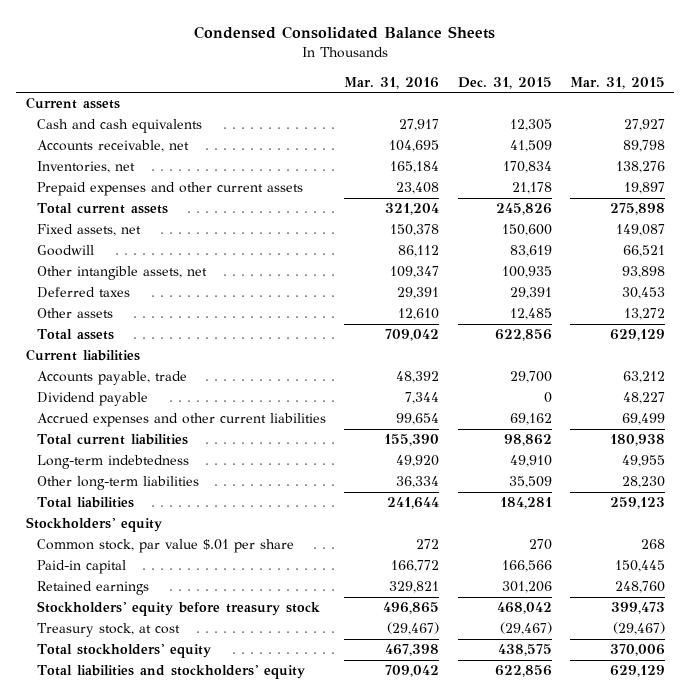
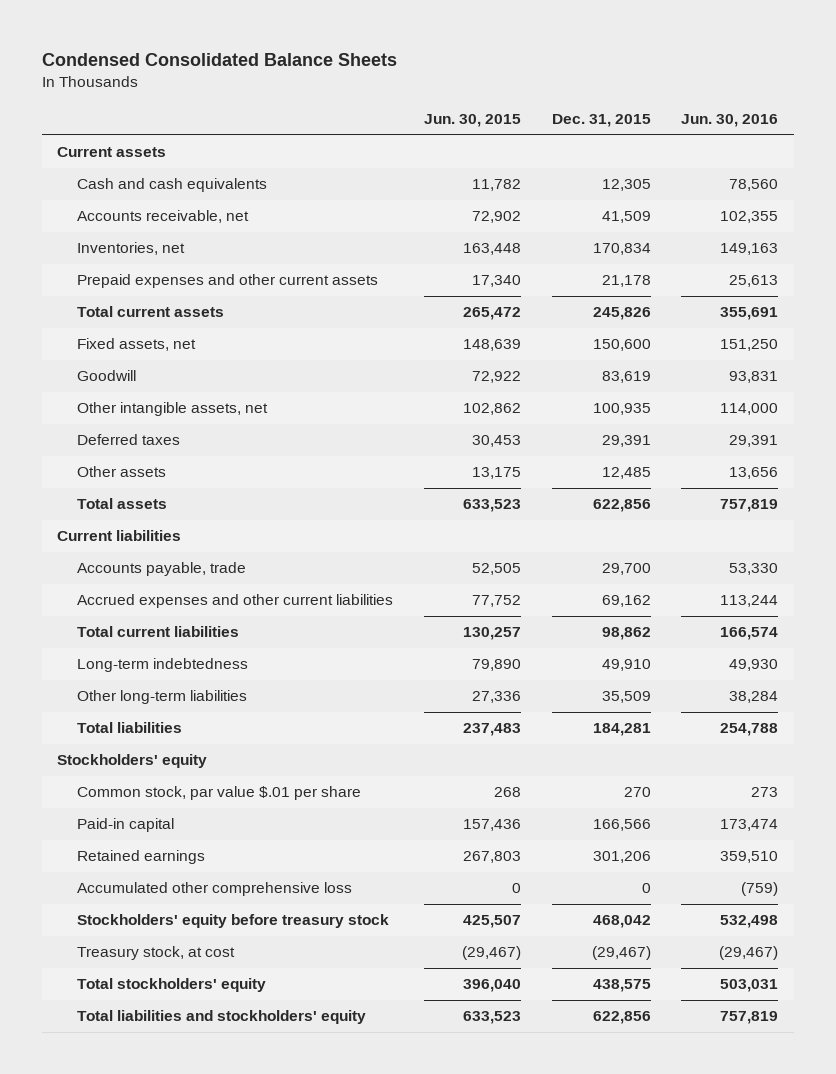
- | Mar. 31, 2016 | Dec. 31, 2015 | Mar. 31, 2015
+ | Jun. 30, 2015 | Dec. 31, 2015 | Jun. 30, 2016
- Dividend payable | 7,344 | 0 | 48,227
+ Accumulated other comprehensive loss | 0 | 0 | (759)

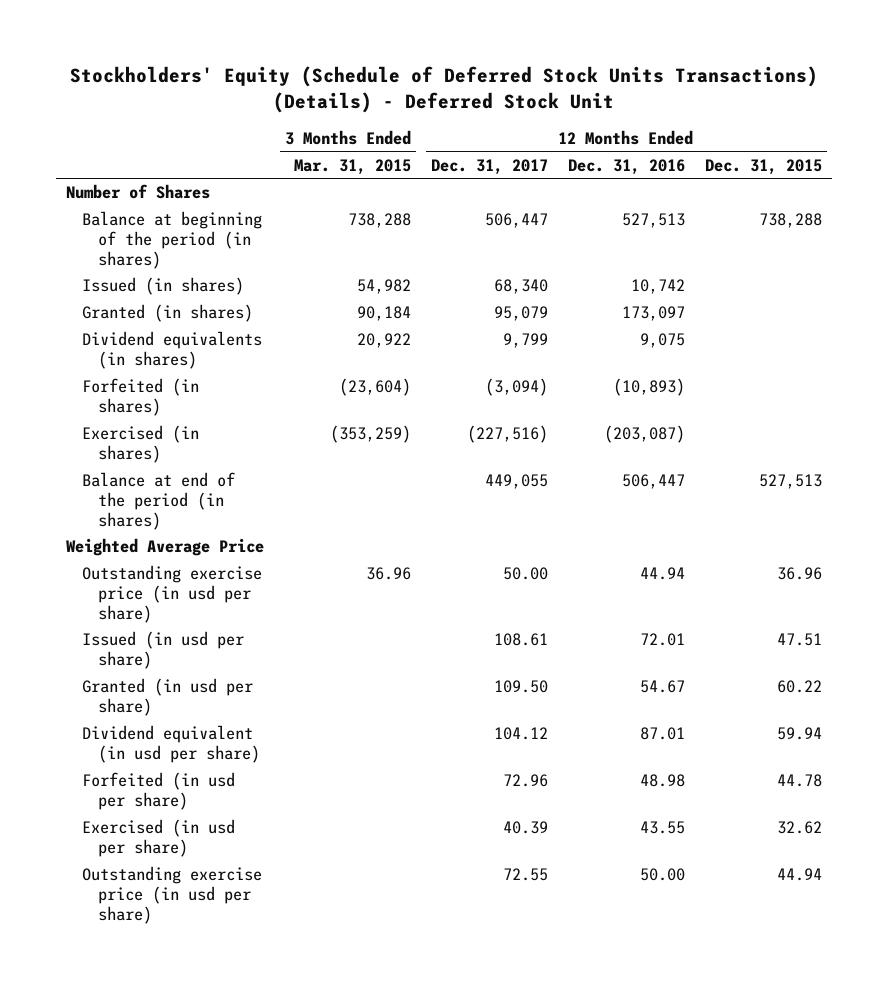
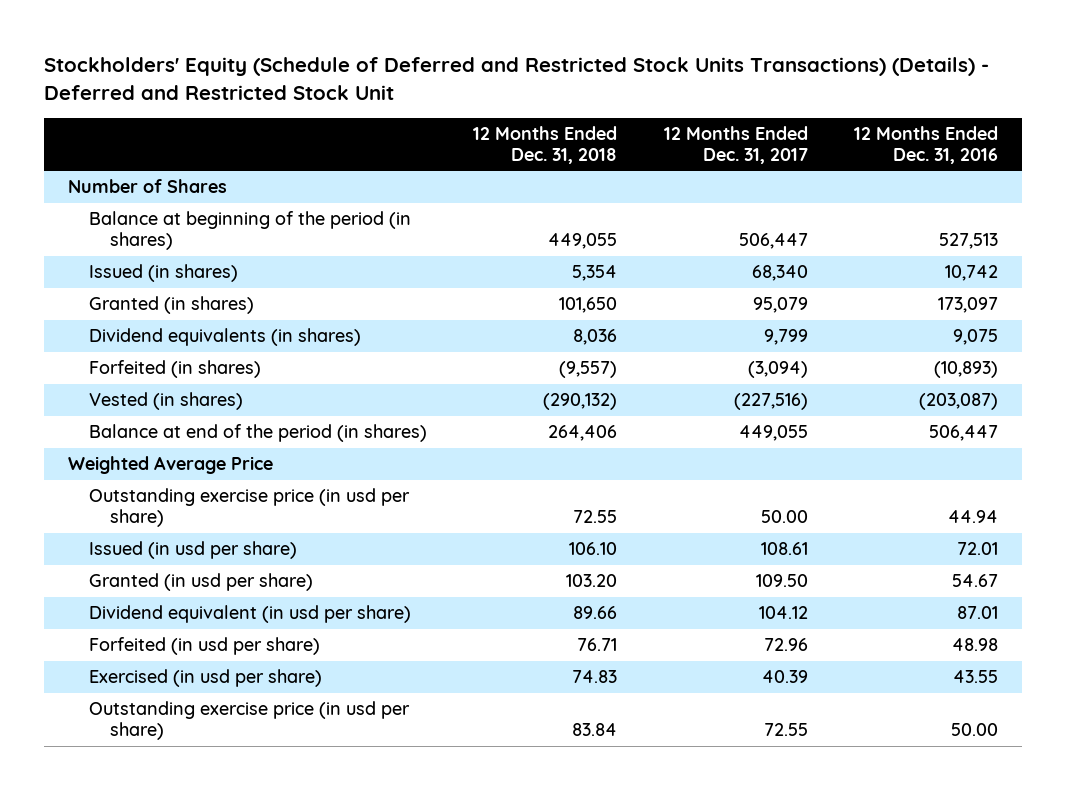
- Stockholders' Equity (Schedule of Deferred Stock Units Transactions) (Details) - Deferred Stock Unit
+ Stockholders' Equity (Schedule of Deferred and Restricted Stock Units Transactions) (Details) - Deferred and Restricted Stock Unit
- | 3 Months Ended Mar. 31, 2015 | 12 Months Ended Dec. 31, 2017 | 12 Months Ended Dec. 31, 2016 | 12 Months Ended Dec. 31, 2015
+ | 12 Months Ended Dec. 31, 2018 | 12 Months Ended Dec. 31, 2017 | 12 Months Ended Dec. 31, 2016
- Exercised (in shares) | (353,259) | (227,516) | (203,087) |
+ Vested (in shares) | (290,132) | (227,516) | (203,087)

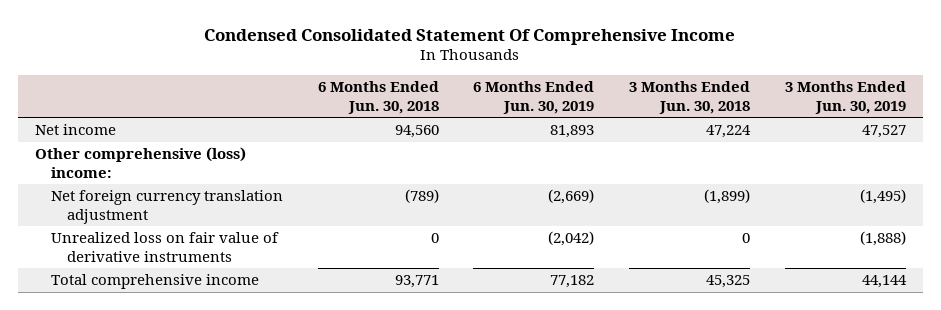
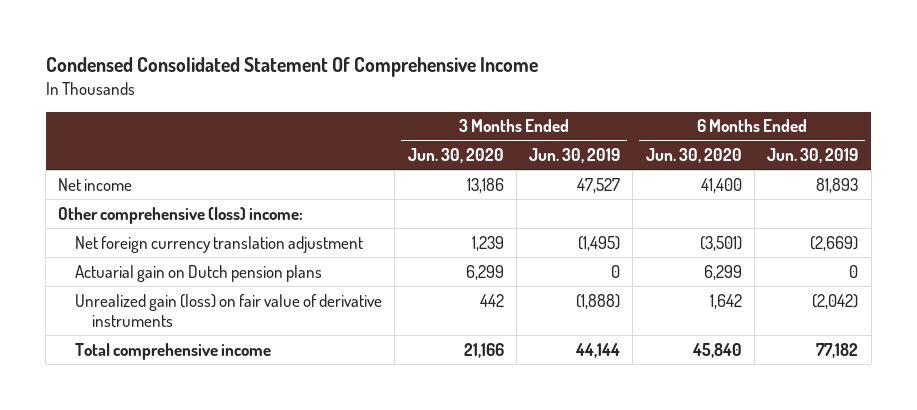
- | 6 Months Ended Jun. 30, 2018 | 6 Months Ended Jun. 30, 2019 | 3 Months Ended Jun. 30, 2018 | 3 Months Ended Jun. 30, 2019
+ | 3 Months Ended Jun. 30, 2020 | 3 Months Ended Jun. 30, 2019 | 6 Months Ended Jun. 30, 2020 | 6 Months Ended Jun. 30, 2019
- Unrealized loss on fair value of derivative instruments | 0 | (2,042) | 0 | (1,888)
+ Actuarial gain on Dutch pension plans | 6,299 | 0 | 6,299 | 0
+ Unrealized gain (loss) on fair value of derivative instruments | 442 | (1,888) | 1,642 | (2,042)

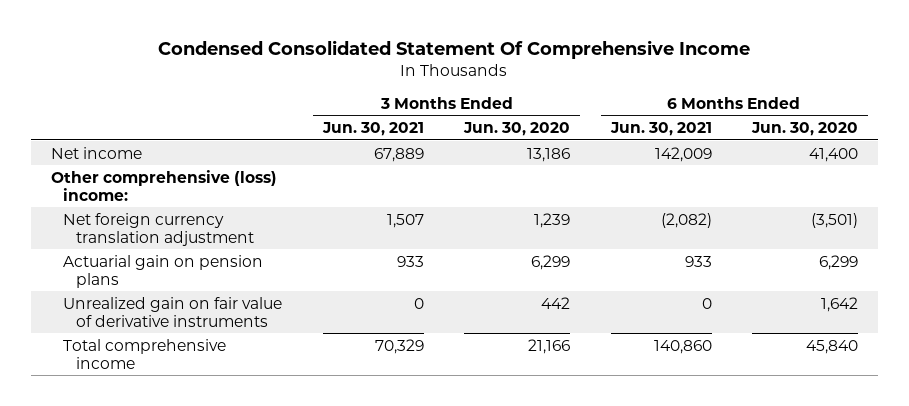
- | 3 Months Ended Jun. 30, 2020 | 3 Months Ended Jun. 30, 2019 | 6 Months Ended Jun. 30, 2020 | 6 Months Ended Jun. 30, 2019
+ | 3 Months Ended Jun. 30, 2021 | 3 Months Ended Jun. 30, 2020 | 6 Months Ended Jun. 30, 2021 | 6 Months Ended Jun. 30, 2020
- Actuarial gain on Dutch pension plans | 6,299 | 0 | 6,299 | 0
- Unrealized gain (loss) on fair value of derivative instruments | 442 | (1,888) | 1,642 | (2,042)
+ Actuarial gain on pension plans | 933 | 6,299 | 933 | 6,299
+ Unrealized gain on fair value of derivative instruments | 0 | 442 | 0 | 1,642

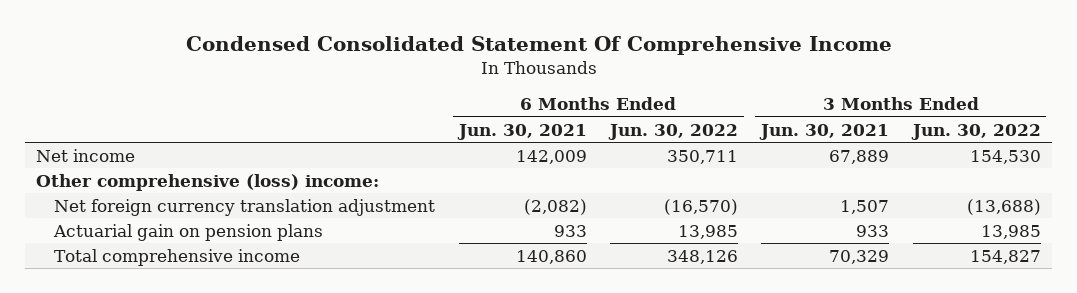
- | 3 Months Ended Jun. 30, 2021 | 3 Months Ended Jun. 30, 2020 | 6 Months Ended Jun. 30, 2021 | 6 Months Ended Jun. 30, 2020
+ | 6 Months Ended Jun. 30, 2021 | 6 Months Ended Jun. 30, 2022 | 3 Months Ended Jun. 30, 2021 | 3 Months Ended Jun. 30, 2022
- Unrealized gain on fair value of derivative instruments | 0 | 442 | 0 | 1,642

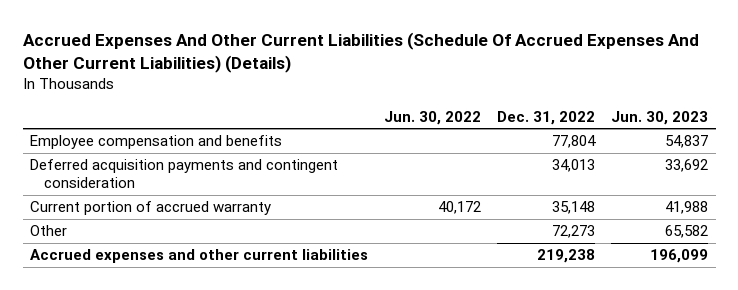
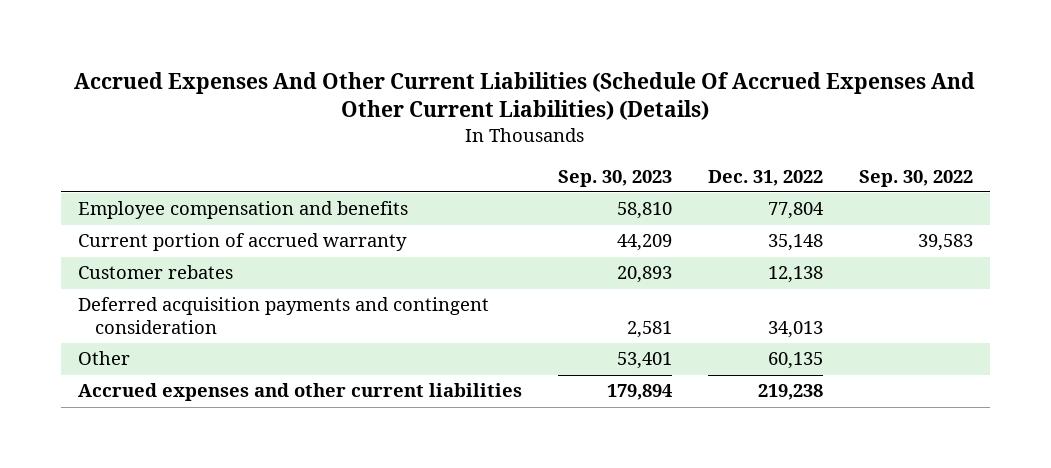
- | Jun. 30, 2022 | Dec. 31, 2022 | Jun. 30, 2023
+ | Sep. 30, 2023 | Dec. 31, 2022 | Sep. 30, 2022
- Other | | 72,273 | 65,582
+ Customer rebates | 20,893 | 12,138 |
moved down: Deferred acquisition payments and contingent consideration | 2,581 | 34,013 |
+ Other | 53,401 | 60,135 |

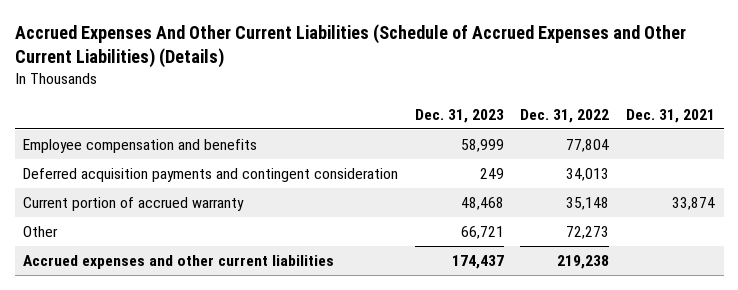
- Accrued Expenses And Other Current Liabilities (Schedule Of Accrued Expenses And Other Current Liabilities) (Details)
+ Accrued Expenses And Other Current Liabilities (Schedule of Accrued Expenses and Other Current Liabilities) (Details)
- | Sep. 30, 2023 | Dec. 31, 2022 | Sep. 30, 2022
+ | Dec. 31, 2023 | Dec. 31, 2022 | Dec. 31, 2021
- Customer rebates | 20,893 | 12,138 |
- Other | 53,401 | 60,135 |
moved down: Current portion of accrued warranty | 48,468 | 35,148 | 33,874
+ Other | 66,721 | 72,273 |

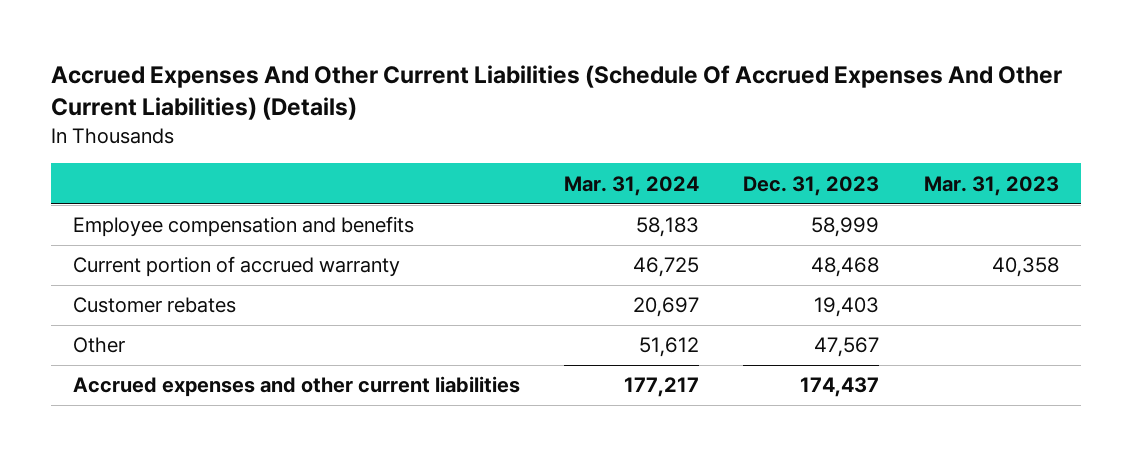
- Accrued Expenses And Other Current Liabilities (Schedule of Accrued Expenses and Other Current Liabilities) (Details)
+ Accrued Expenses And Other Current Liabilities (Schedule Of Accrued Expenses And Other Current Liabilities) (Details)
- | Dec. 31, 2023 | Dec. 31, 2022 | Dec. 31, 2021
+ | Mar. 31, 2024 | Dec. 31, 2023 | Mar. 31, 2023
- Deferred acquisition payments and contingent consideration | 249 | 34,013 |
- Other | 66,721 | 72,273 |
+ Customer rebates | 20,697 | 19,403 |
+ Other | 51,612 | 47,567 |

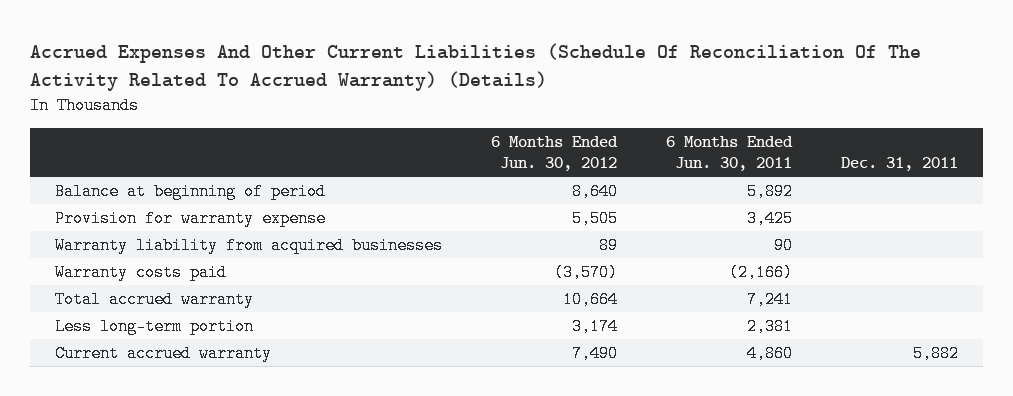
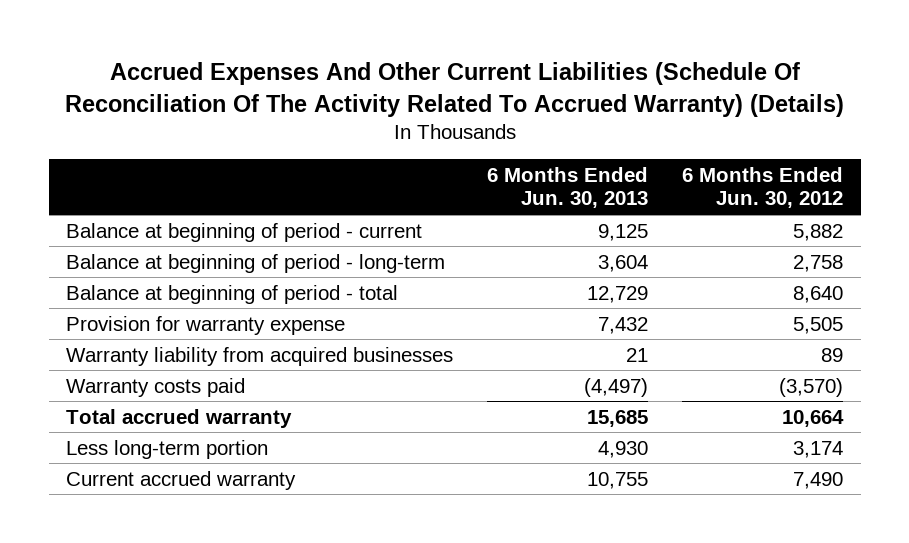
- | 6 Months Ended Jun. 30, 2012 | 6 Months Ended Jun. 30, 2011 | Dec. 31, 2011
+ | 6 Months Ended Jun. 30, 2013 | 6 Months Ended Jun. 30, 2012
- Balance at beginning of period | 8,640 | 5,892 |
+ Balance at beginning of period - current | 9,125 | 5,882
+ Balance at beginning of period - long-term | 3,604 | 2,758
+ Balance at beginning of period - total | 12,729 | 8,640

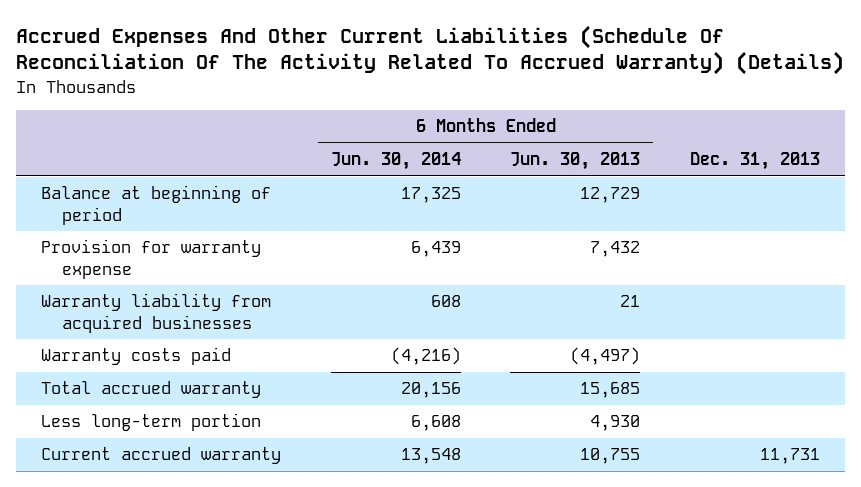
- | 6 Months Ended Jun. 30, 2013 | 6 Months Ended Jun. 30, 2012
+ | 6 Months Ended Jun. 30, 2014 | 6 Months Ended Jun. 30, 2013 | Dec. 31, 2013
- Balance at beginning of period - current | 9,125 | 5,882
- Balance at beginning of period - long-term | 3,604 | 2,758
- Balance at beginning of period - total | 12,729 | 8,640
+ Balance at beginning of period | 17,325 | 12,729 |

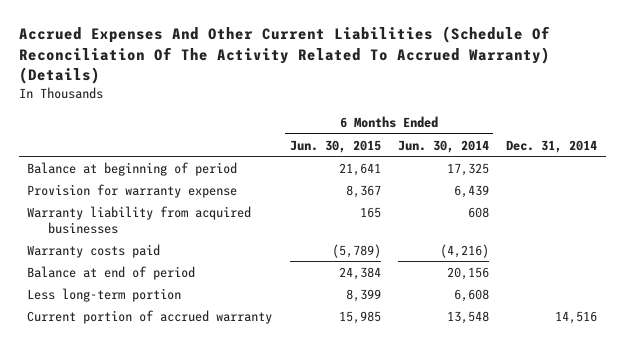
- | 6 Months Ended Jun. 30, 2014 | 6 Months Ended Jun. 30, 2013 | Dec. 31, 2013
+ | 6 Months Ended Jun. 30, 2015 | 6 Months Ended Jun. 30, 2014 | Dec. 31, 2014
- Total accrued warranty | 20,156 | 15,685 |
+ Balance at end of period | 24,384 | 20,156 |
- Current accrued warranty | 13,548 | 10,755 | 11,731
+ Current portion of accrued warranty | 15,985 | 13,548 | 14,516

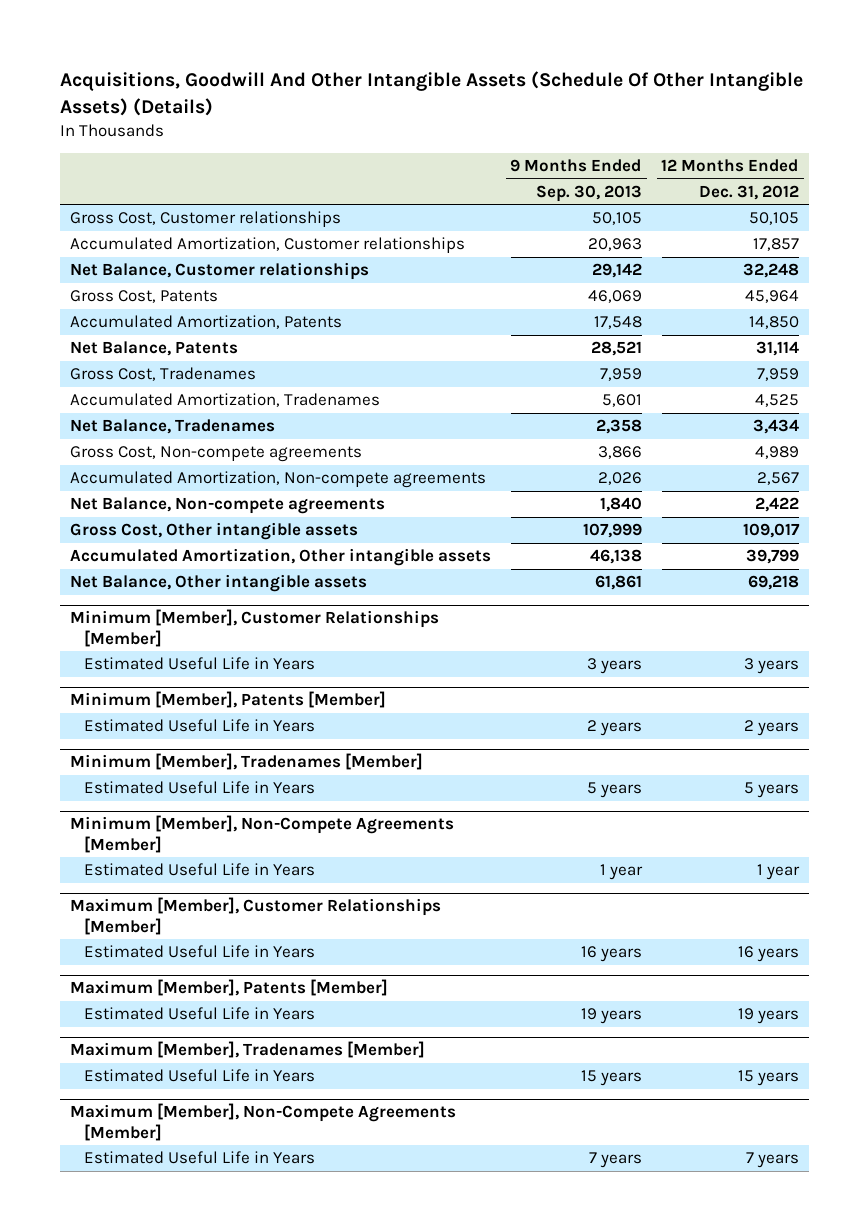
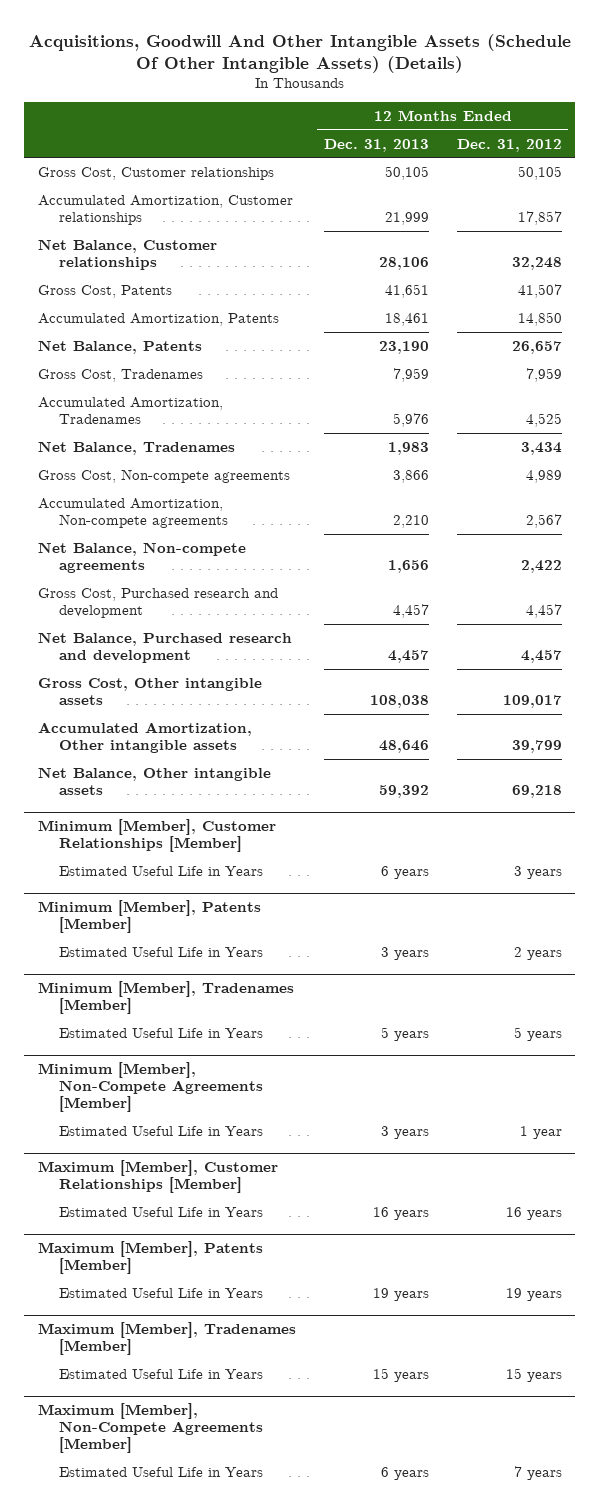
- | 9 Months Ended Sep. 30, 2013 | 12 Months Ended Dec. 31, 2012
+ | 12 Months Ended Dec. 31, 2013 | 12 Months Ended Dec. 31, 2012
- Gross Cost, Patents | 46,069 | 45,964
+ Gross Cost, Patents | 41,651 | 41,507
- Net Balance, Patents | 28,521 | 31,114
+ Net Balance, Patents | 23,190 | 26,657
+ Gross Cost, Purchased research and development | 4,457 | 4,457
+ Net Balance, Purchased research and development | 4,457 | 4,457

